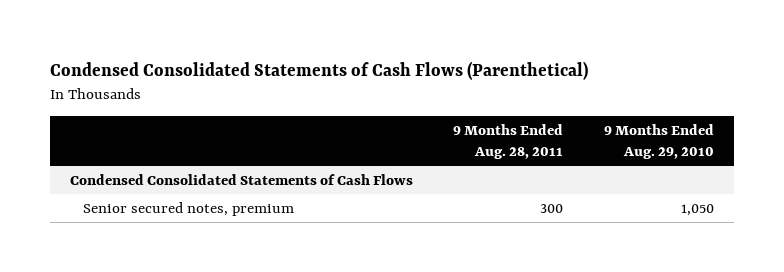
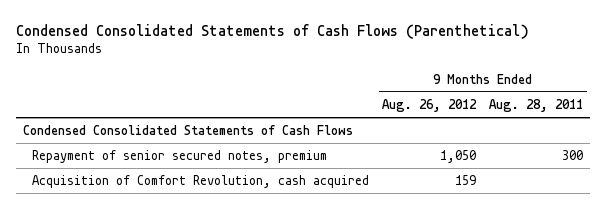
- | 9 Months Ended Aug. 28, 2011 | 9 Months Ended Aug. 29, 2010
+ | 9 Months Ended Aug. 26, 2012 | 9 Months Ended Aug. 28, 2011
- Senior secured notes, premium | 300 | 1,050
+ Repayment of senior secured notes, premium | 1,050 | 300
+ Acquisition of Comfort Revolution, cash acquired | 159 |

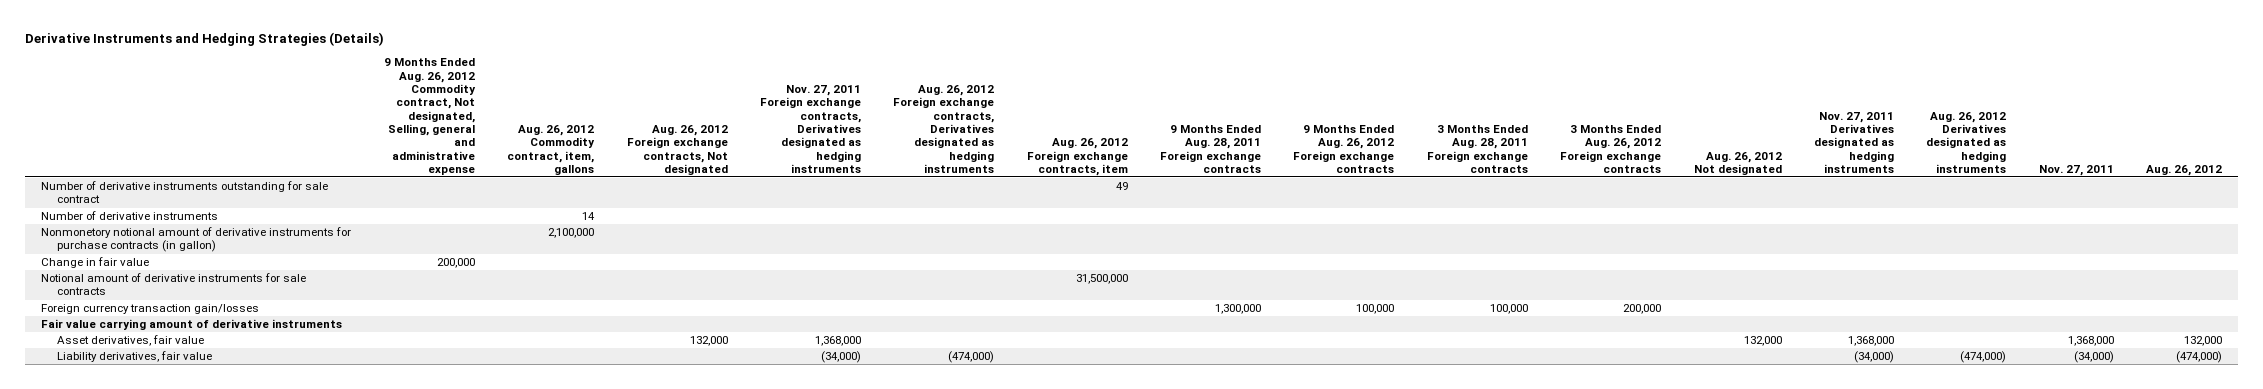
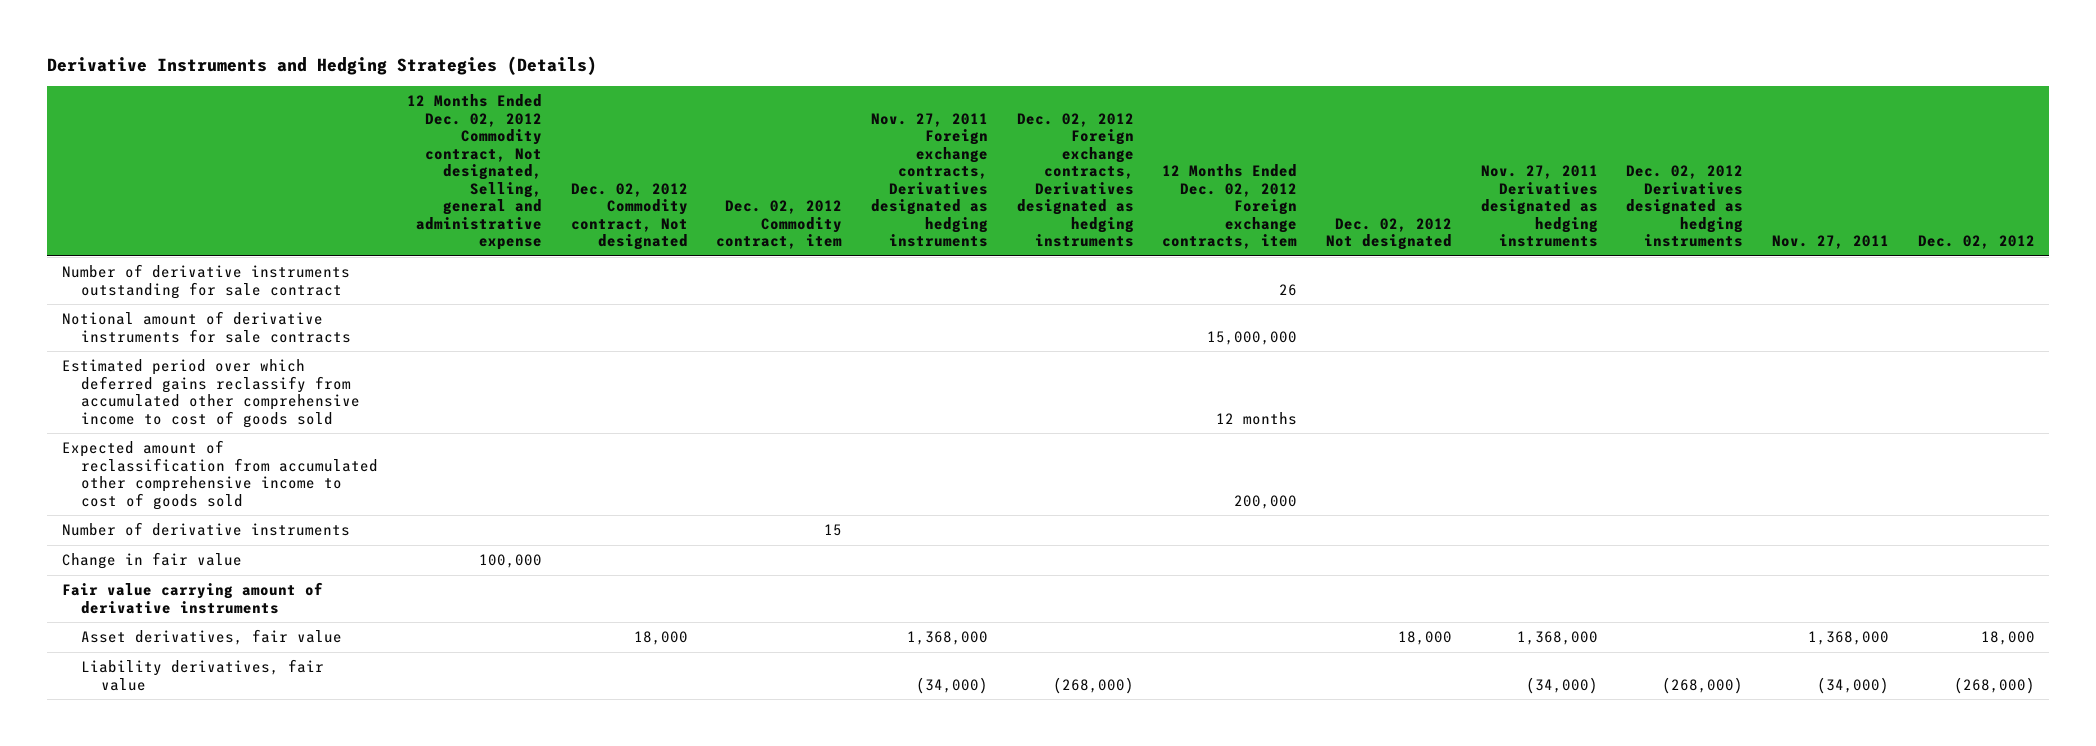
- | 9 Months Ended Aug. 26, 2012 Commodity contract, Not designated, Selling, general and administrative expense | Aug. 26, 2012 Commodity contract, item, gallons | Aug. 26, 2012 Foreign exchange contracts, Not designated | Nov. 27, 2011 Foreign exchange contracts, Derivatives designated as hedging instruments | Aug. 26, 2012 Foreign exchange contracts, Derivatives designated as hedging instruments | Aug. 26, 2012 Foreign exchange contracts, item | 9 Months Ended Aug. 28, 2011 Foreign exchange contracts | 9 Months Ended Aug. 26, 2012 Foreign exchange contracts | 3 Months Ended Aug. 28, 2011 Foreign exchange contracts | 3 Months Ended Aug. 26, 2012 Foreign exchange contracts | Aug. 26, 2012 Not designated | Nov. 27, 2011 Derivatives designated as hedging instruments | Aug. 26, 2012 Derivatives designated as hedging instruments | Nov. 27, 2011 | Aug. 26, 2012
+ | 12 Months Ended Dec. 02, 2012 Commodity contract, Not designated, Selling, general and administrative expense | Dec. 02, 2012 Commodity contract, Not designated | Dec. 02, 2012 Commodity contract, item | Nov. 27, 2011 Foreign exchange contracts, Derivatives designated as hedging instruments | Dec. 02, 2012 Foreign exchange contracts, Derivatives designated as hedging instruments | 12 Months Ended Dec. 02, 2012 Foreign exchange contracts, item | Dec. 02, 2012 Not designated | Nov. 27, 2011 Derivatives designated as hedging instruments | Dec. 02, 2012 Derivatives designated as hedging instruments | Nov. 27, 2011 | Dec. 02, 2012
moved up: Notional amount of derivative instruments for sale contracts | | | | | | 15,000,000 | | | | |
+ Estimated period over which deferred gains reclassify from accumulated other comprehensive income to cost of goods sold | | | | | | 12 months | | | | |
+ Expected amount of reclassification from accumulated other comprehensive income to cost of goods sold | | | | | | 200,000 | | | | |
- Nonmonetory notional amount of derivative instruments for purchase contracts (in gallon) | | 2,100,000 | | | | | | | | | | | | |
- Foreign currency transaction gain/losses | | | | | | | 1,300,000 | 100,000 | 100,000 | 200,000 | | | | |

